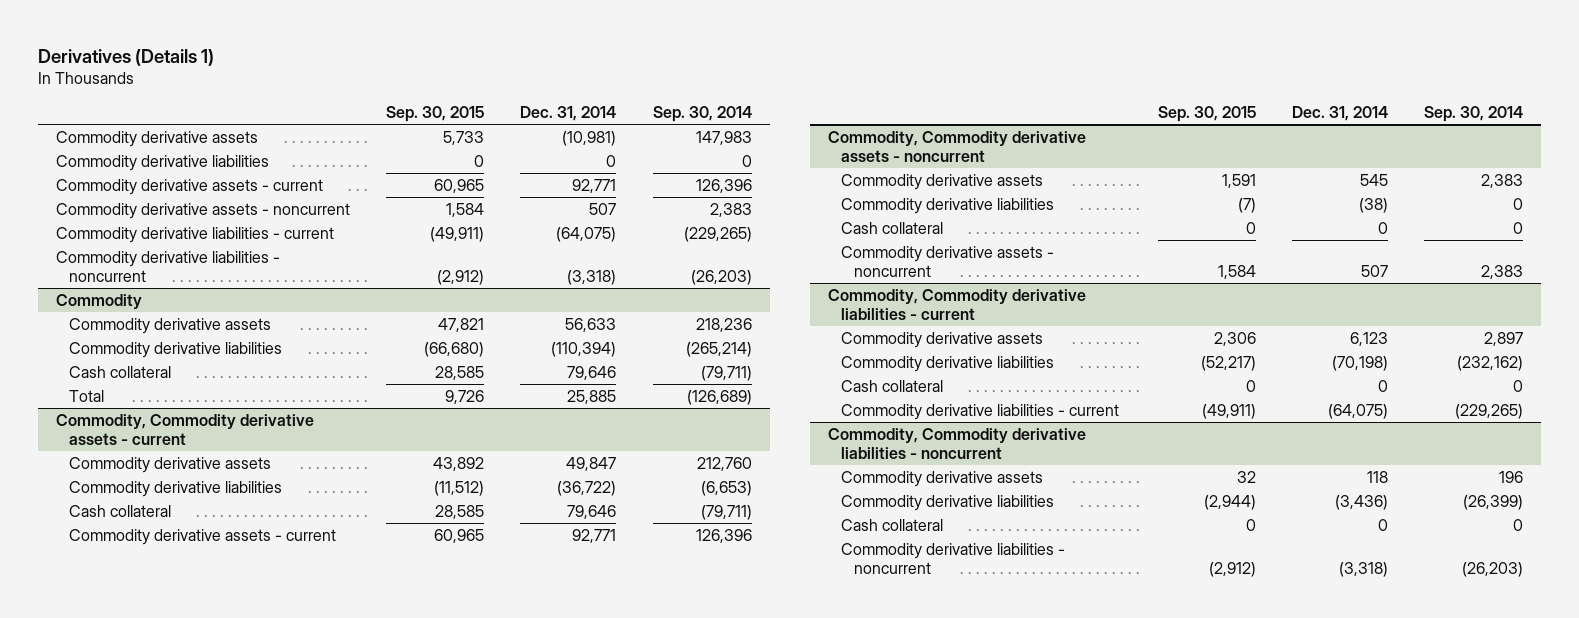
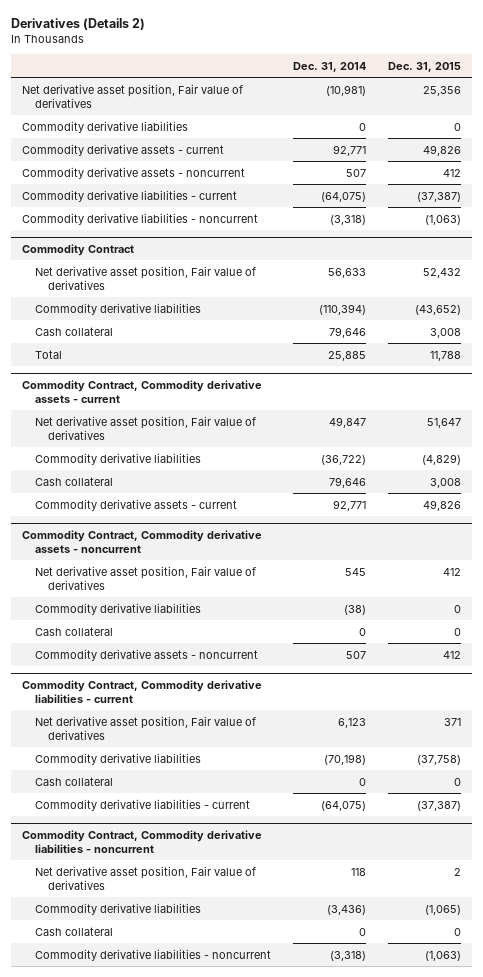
- Derivatives (Details 1)
+ Derivatives (Details 2)
- | Sep. 30, 2015 | Dec. 31, 2014 | Sep. 30, 2014
+ | Dec. 31, 2014 | Dec. 31, 2015
- Commodity derivative assets | 5,733 | (10,981) | 147,983
+ Net derivative asset position, Fair value of derivatives | (10,981) | 25,356
- Commodity
- Commodity derivative assets | 47,821 | 56,633 | 218,236
+ Commodity Contract
+ Net derivative asset position, Fair value of derivatives | 56,633 | 52,432
- Commodity, Commodity derivative assets - current
- Commodity derivative assets | 43,892 | 49,847 | 212,760
+ Commodity Contract, Commodity derivative assets - current
+ Net derivative asset position, Fair value of derivatives | 49,847 | 51,647
- Commodity, Commodity derivative assets - noncurrent
- Commodity derivative assets | 1,591 | 545 | 2,383
+ Commodity Contract, Commodity derivative assets - noncurrent
+ Net derivative asset position, Fair value of derivatives | 545 | 412
- Commodity, Commodity derivative liabilities - current
- Commodity derivative assets | 2,306 | 6,123 | 2,897
+ Commodity Contract, Commodity derivative liabilities - current
+ Net derivative asset position, Fair value of derivatives | 6,123 | 371
- Commodity, Commodity derivative liabilities - noncurrent
- Commodity derivative assets | 32 | 118 | 196
+ Commodity Contract, Commodity derivative liabilities - noncurrent
+ Net derivative asset position, Fair value of derivatives | 118 | 2

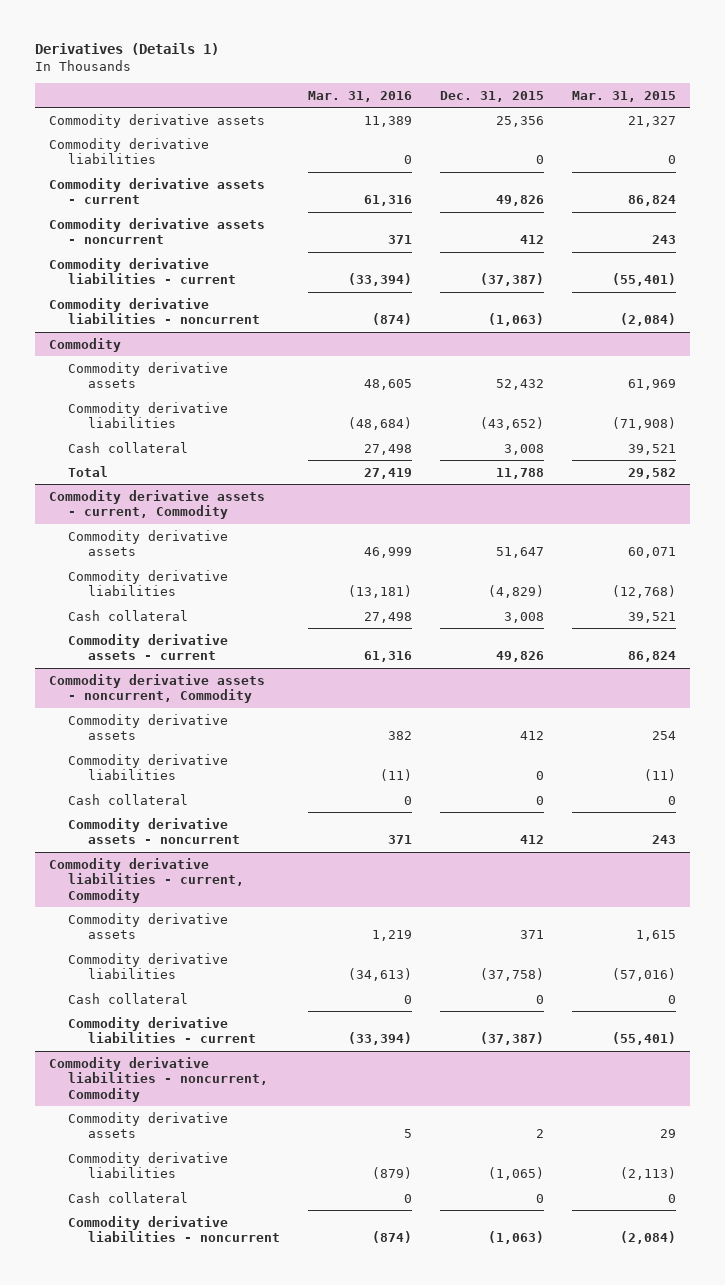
- Derivatives (Details 2)
+ Derivatives (Details 1)
- | Dec. 31, 2014 | Dec. 31, 2015
+ | Mar. 31, 2016 | Dec. 31, 2015 | Mar. 31, 2015
- Net derivative asset position, Fair value of derivatives | (10,981) | 25,356
+ Commodity derivative assets | 11,389 | 25,356 | 21,327
- Commodity Contract
- Net derivative asset position, Fair value of derivatives | 56,633 | 52,432
+ Commodity
+ Commodity derivative assets | 48,605 | 52,432 | 61,969
- Commodity Contract, Commodity derivative assets - current
- Net derivative asset position, Fair value of derivatives | 49,847 | 51,647
+ Commodity derivative assets - current, Commodity
+ Commodity derivative assets | 46,999 | 51,647 | 60,071
- Commodity Contract, Commodity derivative assets - noncurrent
- Net derivative asset position, Fair value of derivatives | 545 | 412
+ Commodity derivative assets - noncurrent, Commodity
+ Commodity derivative assets | 382 | 412 | 254
- Commodity Contract, Commodity derivative liabilities - current
- Net derivative asset position, Fair value of derivatives | 6,123 | 371
+ Commodity derivative liabilities - current, Commodity
+ Commodity derivative assets | 1,219 | 371 | 1,615
- Commodity Contract, Commodity derivative liabilities - noncurrent
- Net derivative asset position, Fair value of derivatives | 118 | 2
+ Commodity derivative liabilities - noncurrent, Commodity
+ Commodity derivative assets | 5 | 2 | 29

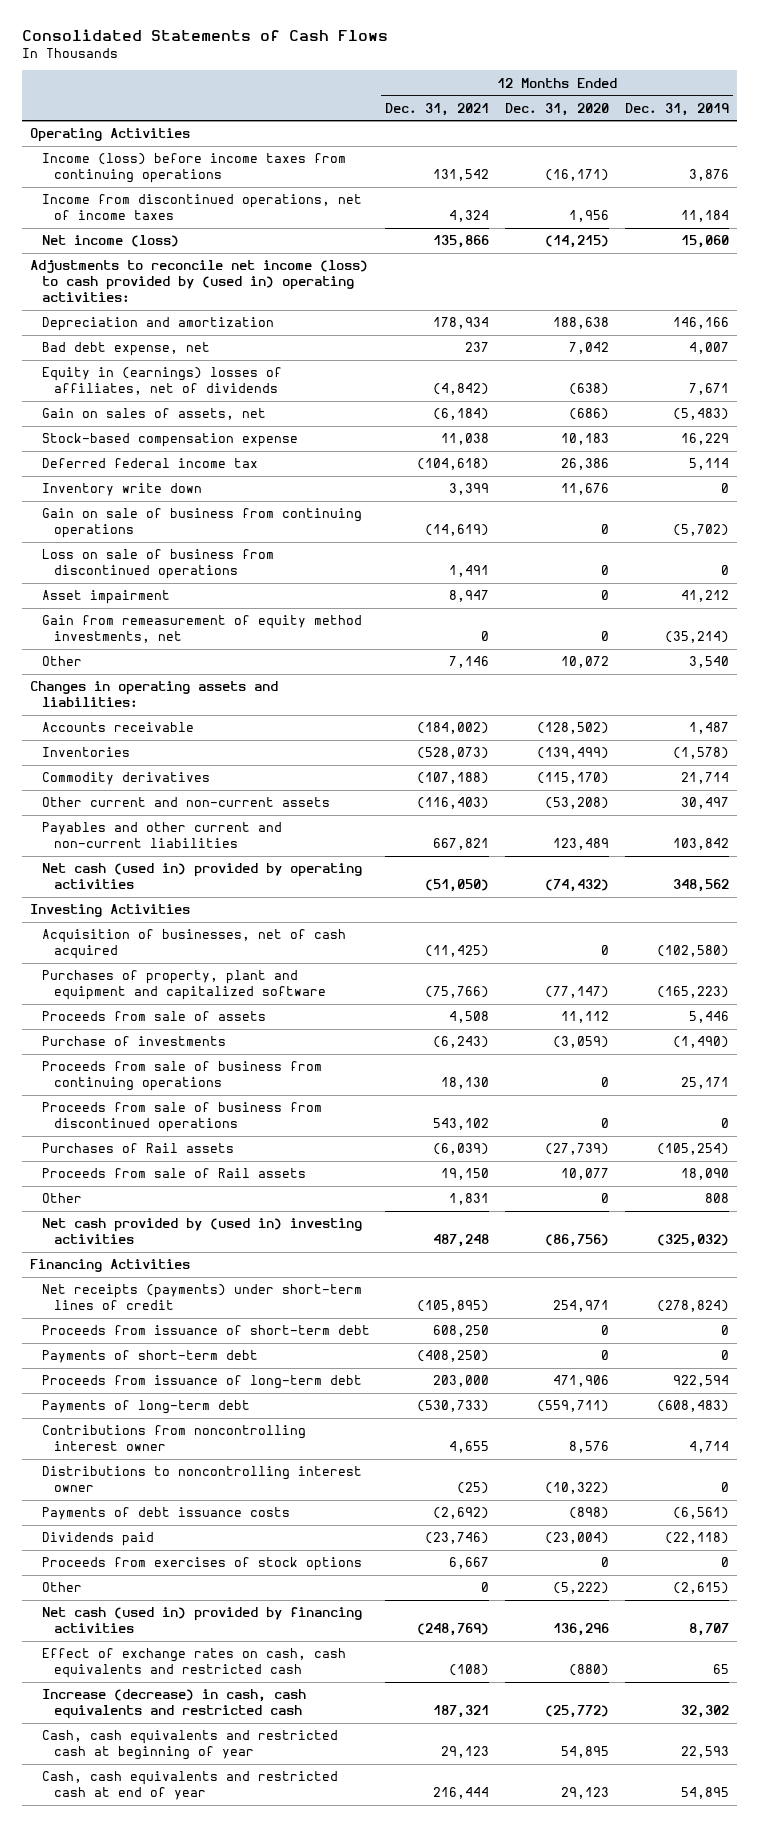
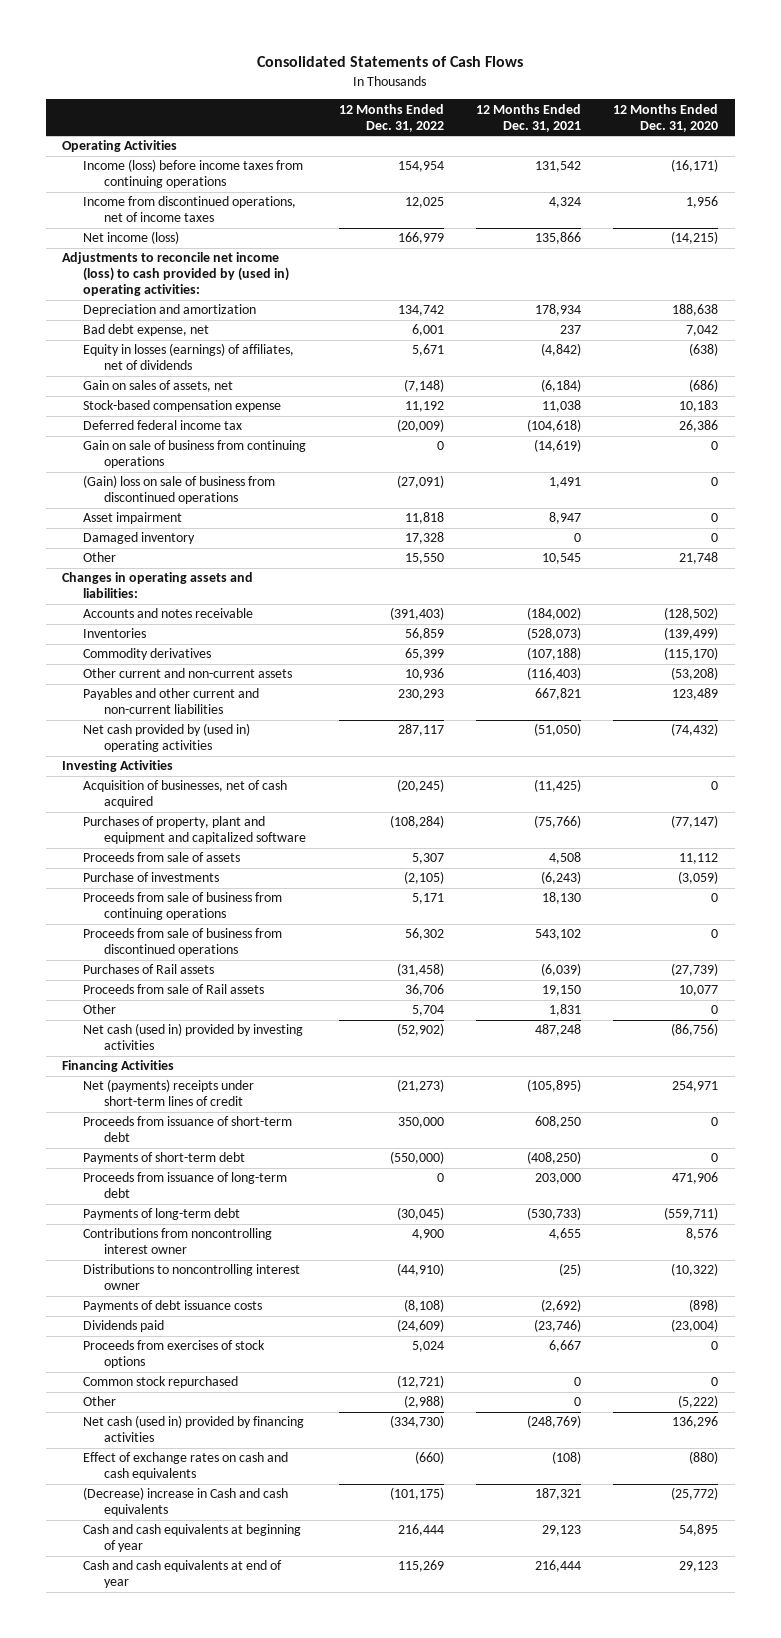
- | 12 Months Ended Dec. 31, 2021 | 12 Months Ended Dec. 31, 2020 | 12 Months Ended Dec. 31, 2019
+ | 12 Months Ended Dec. 31, 2022 | 12 Months Ended Dec. 31, 2021 | 12 Months Ended Dec. 31, 2020
- Equity in (earnings) losses of affiliates, net of dividends | (4,842) | (638) | 7,671
+ Equity in losses (earnings) of affiliates, net of dividends | 5,671 | (4,842) | (638)
- Inventory write down | 3,399 | 11,676 | 0
- Loss on sale of business from discontinued operations | 1,491 | 0 | 0
+ (Gain) loss on sale of business from discontinued operations | (27,091) | 1,491 | 0
- Gain from remeasurement of equity method investments, net | 0 | 0 | (35,214)
- Other | 7,146 | 10,072 | 3,540
+ Damaged inventory | 17,328 | 0 | 0
+ Other | 15,550 | 10,545 | 21,748
- Accounts receivable | (184,002) | (128,502) | 1,487
+ Accounts and notes receivable | (391,403) | (184,002) | (128,502)
- Net cash (used in) provided by operating activities | (51,050) | (74,432) | 348,562
+ Net cash provided by (used in) operating activities | 287,117 | (51,050) | (74,432)
- Net cash provided by (used in) investing activities | 487,248 | (86,756) | (325,032)
+ Net cash (used in) provided by investing activities | (52,902) | 487,248 | (86,756)
- Net receipts (payments) under short-term lines of credit | (105,895) | 254,971 | (278,824)
+ Net (payments) receipts under short-term lines of credit | (21,273) | (105,895) | 254,971
+ Common stock repurchased | (12,721) | 0 | 0
- Effect of exchange rates on cash, cash equivalents and restricted cash | (108) | (880) | 65
- Increase (decrease) in cash, cash equivalents and restricted cash | 187,321 | (25,772) | 32,302
- Cash, cash equivalents and restricted cash at beginning of year | 29,123 | 54,895 | 22,593
- Cash, cash equivalents and restricted cash at end of year | 216,444 | 29,123 | 54,895
+ Effect of exchange rates on cash and cash equivalents | (660) | (108) | (880)
+ (Decrease) increase in Cash and cash equivalents | (101,175) | 187,321 | (25,772)
+ Cash and cash equivalents at beginning of year | 216,444 | 29,123 | 54,895
+ Cash and cash equivalents at end of year | 115,269 | 216,444 | 29,123

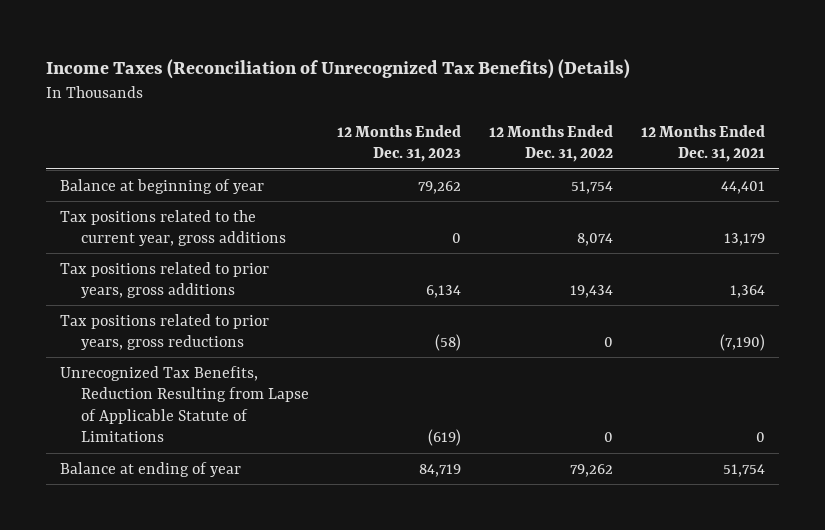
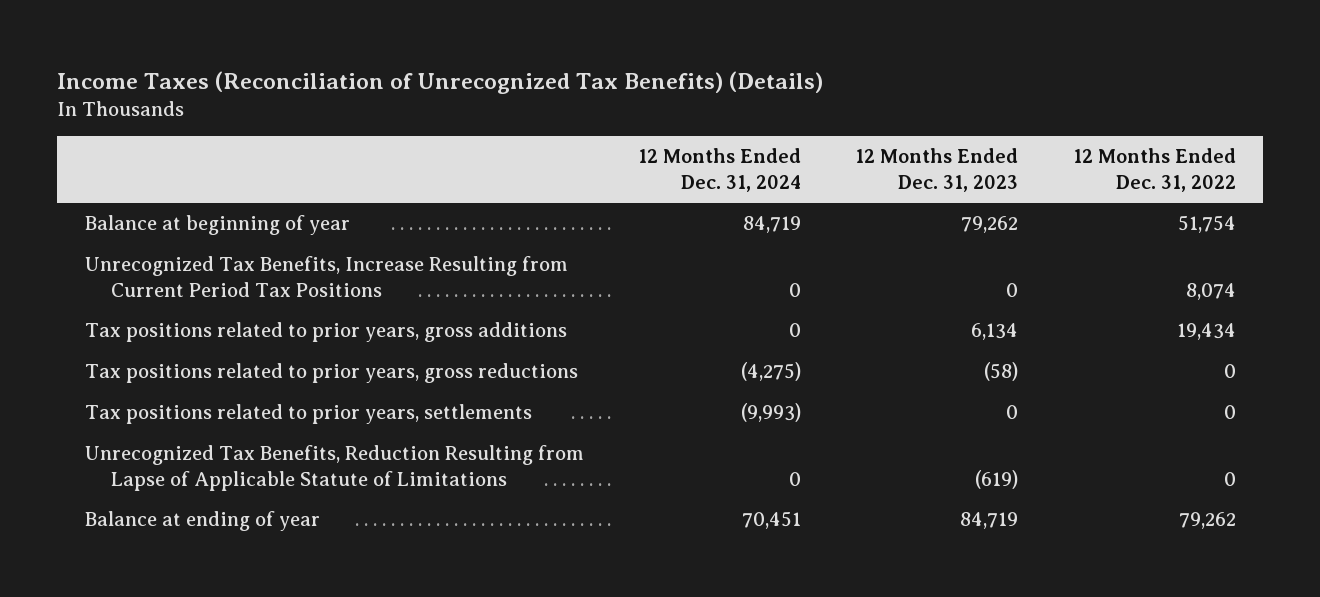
- | 12 Months Ended Dec. 31, 2023 | 12 Months Ended Dec. 31, 2022 | 12 Months Ended Dec. 31, 2021
+ | 12 Months Ended Dec. 31, 2024 | 12 Months Ended Dec. 31, 2023 | 12 Months Ended Dec. 31, 2022
- Tax positions related to the current year, gross additions | 0 | 8,074 | 13,179
+ Unrecognized Tax Benefits, Increase Resulting from Current Period Tax Positions | 0 | 0 | 8,074
+ Tax positions related to prior years, settlements | (9,993) | 0 | 0

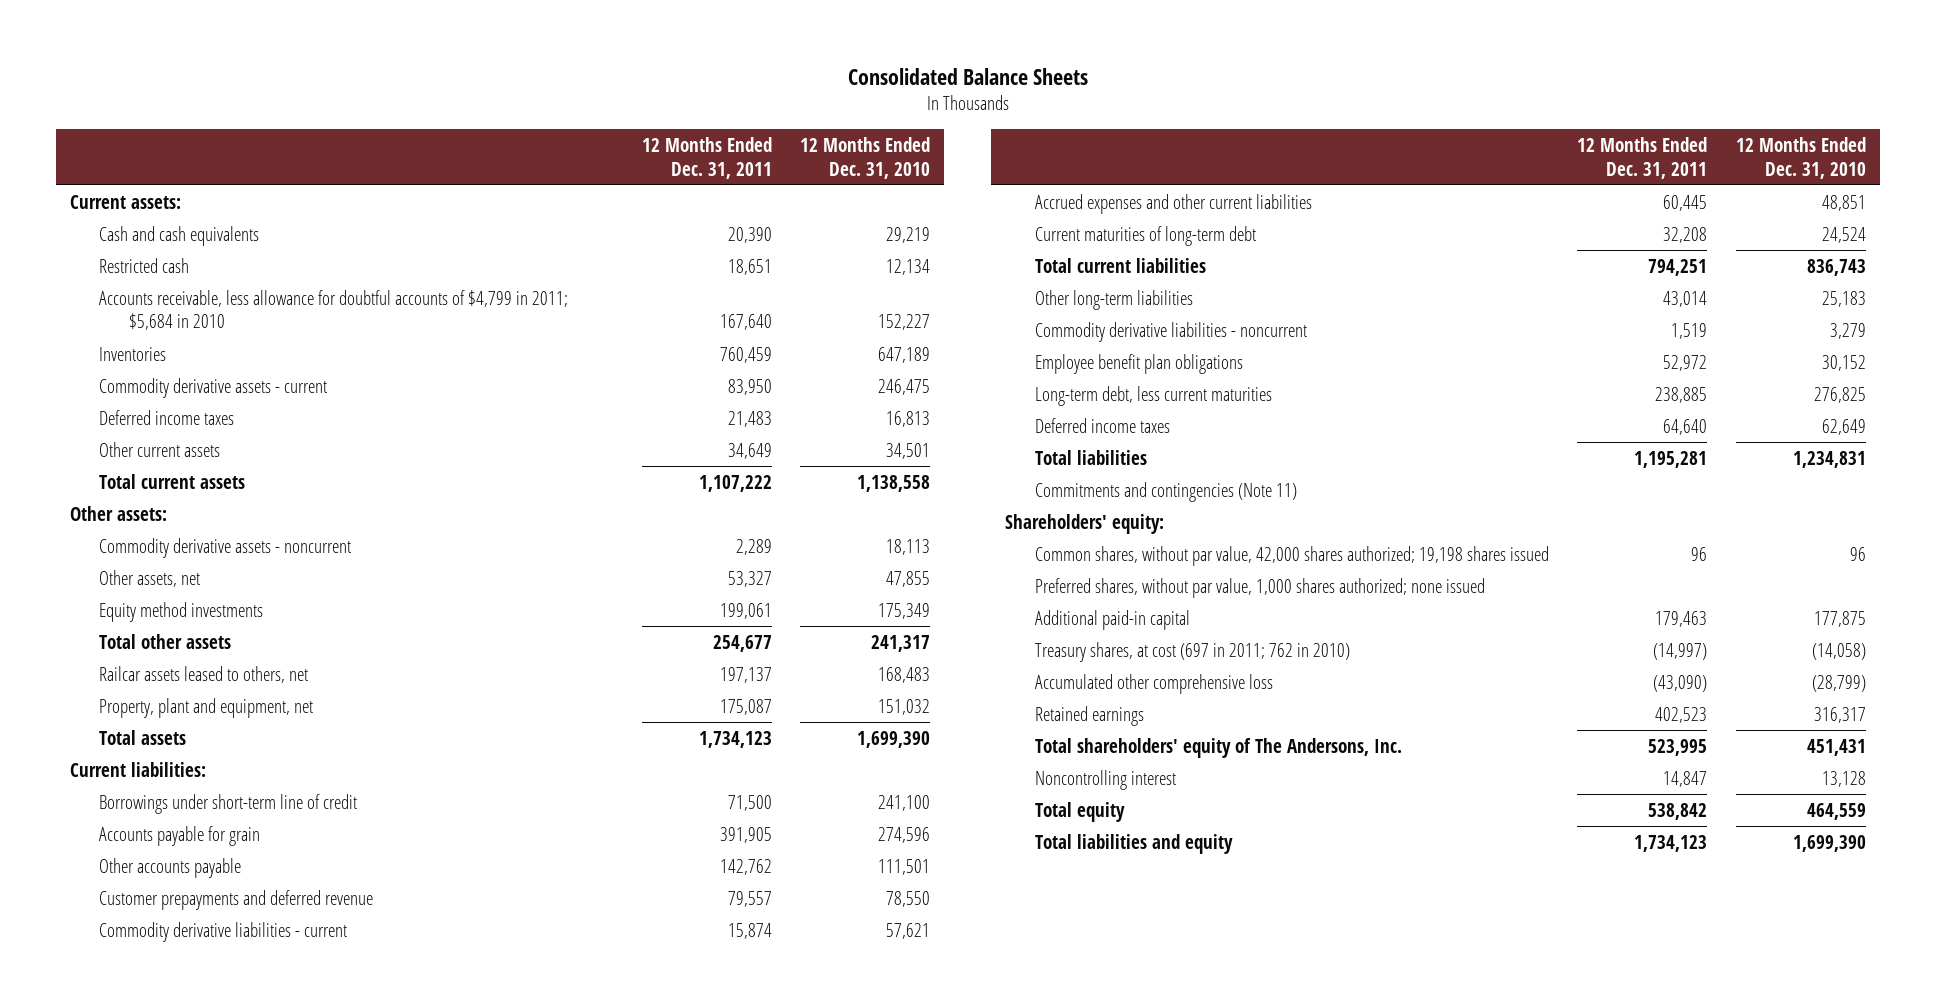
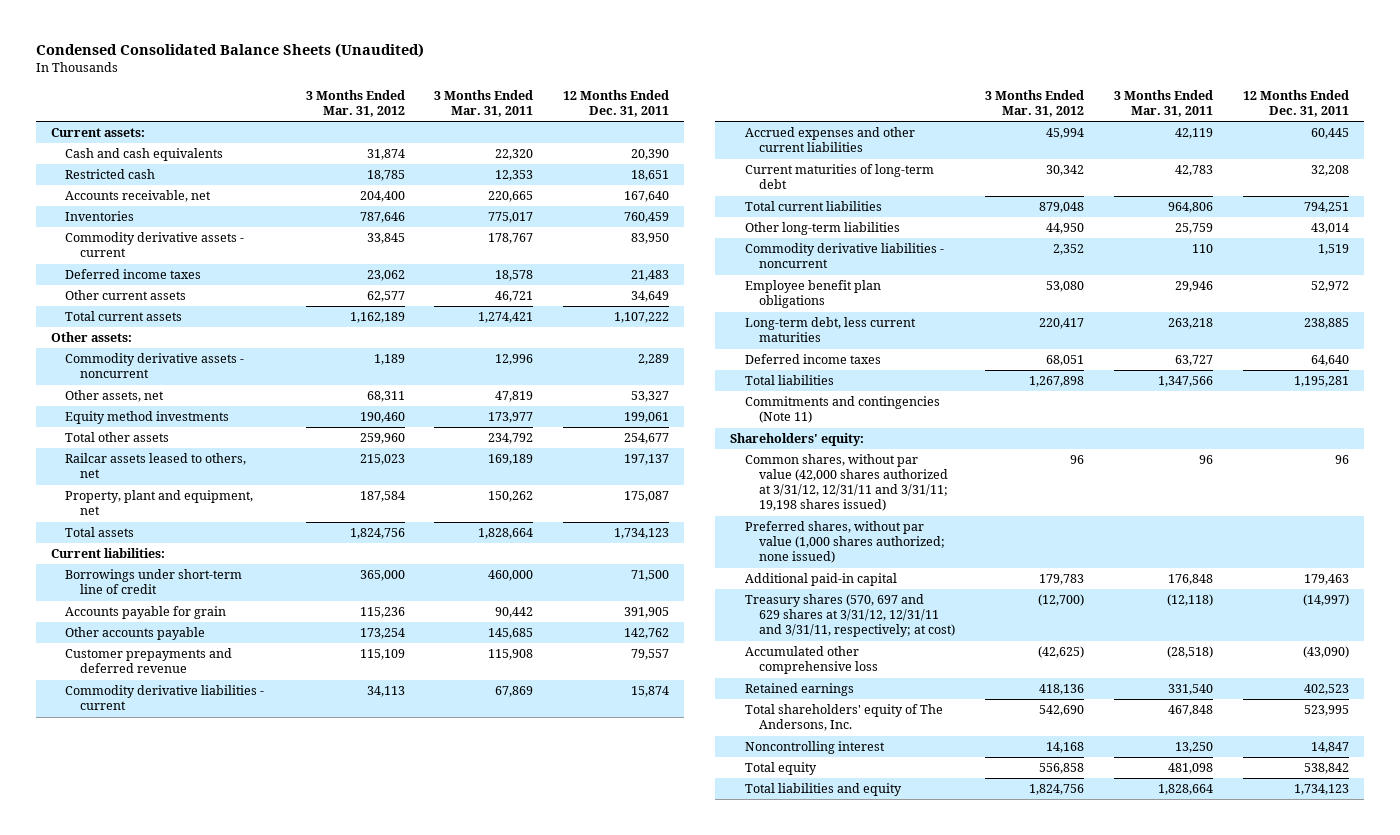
- Consolidated Balance Sheets
+ Condensed Consolidated Balance Sheets (Unaudited)
- | 12 Months Ended Dec. 31, 2011 | 12 Months Ended Dec. 31, 2010
+ | 3 Months Ended Mar. 31, 2012 | 3 Months Ended Mar. 31, 2011 | 12 Months Ended Dec. 31, 2011
- Accounts receivable, less allowance for doubtful accounts of $4,799 in 2011; $5,684 in 2010 | 167,640 | 152,227
+ Accounts receivable, net | 204,400 | 220,665 | 167,640
- Common shares, without par value, 42,000 shares authorized; 19,198 shares issued | 96 | 96
- Preferred shares, without par value, 1,000 shares authorized; none issued
+ Common shares, without par value (42,000 shares authorized at 3/31/12, 12/31/11 and 3/31/11; 19,198 shares issued) | 96 | 96 | 96
+ Preferred shares, without par value (1,000 shares authorized; none issued)
- Treasury shares, at cost (697 in 2011; 762 in 2010) | (14,997) | (14,058)
+ Treasury shares (570, 697 and 629 shares at 3/31/12, 12/31/11 and 3/31/11, respectively; at cost) | (12,700) | (12,118) | (14,997)

